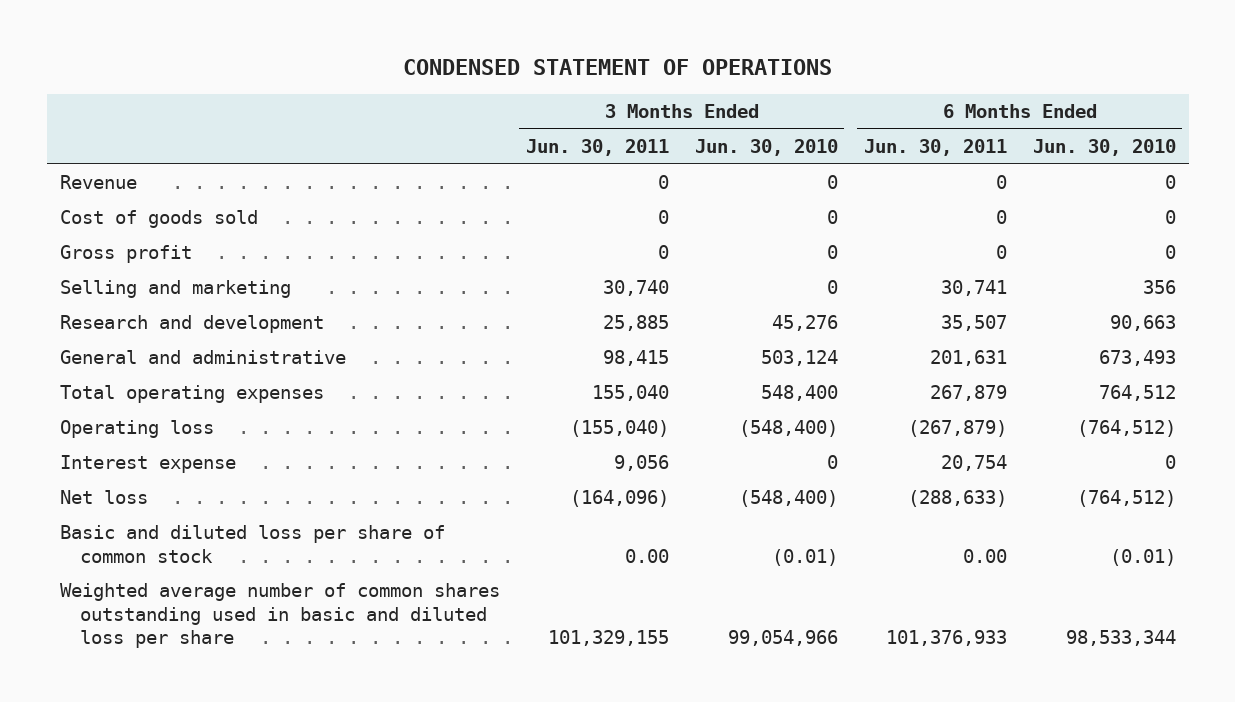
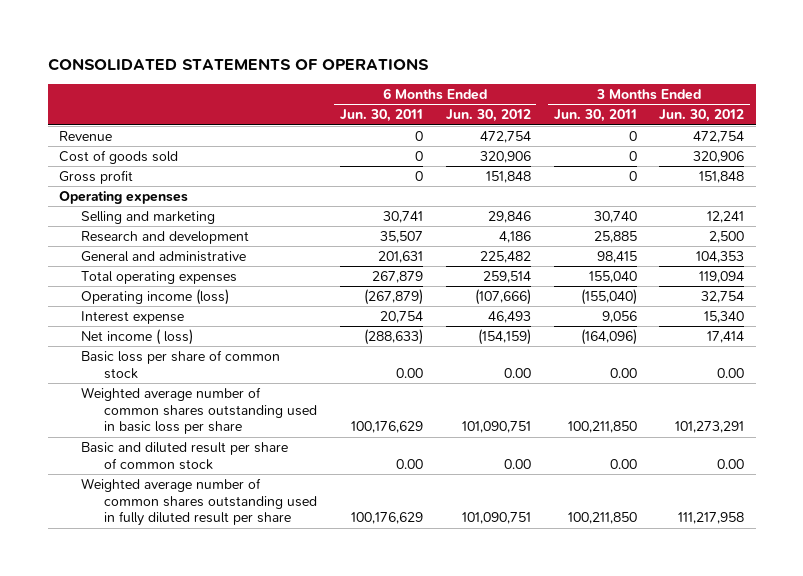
- CONDENSED STATEMENT OF OPERATIONS
+ CONSOLIDATED STATEMENTS OF OPERATIONS
- | 3 Months Ended Jun. 30, 2011 | 3 Months Ended Jun. 30, 2010 | 6 Months Ended Jun. 30, 2011 | 6 Months Ended Jun. 30, 2010
+ | 6 Months Ended Jun. 30, 2011 | 6 Months Ended Jun. 30, 2012 | 3 Months Ended Jun. 30, 2011 | 3 Months Ended Jun. 30, 2012
+ Operating expenses
- Operating loss | (155,040) | (548,400) | (267,879) | (764,512)
+ Operating income (loss) | (267,879) | (107,666) | (155,040) | 32,754
- Net loss | (164,096) | (548,400) | (288,633) | (764,512)
- Basic and diluted loss per share of common stock | 0.00 | (0.01) | 0.00 | (0.01)
- Weighted average number of common shares outstanding used in basic and diluted loss per share | 101,329,155 | 99,054,966 | 101,376,933 | 98,533,344
+ Net income ( loss) | (288,633) | (154,159) | (164,096) | 17,414
+ Basic loss per share of common stock | 0.00 | 0.00 | 0.00 | 0.00
+ Weighted average number of common shares outstanding used in basic loss per share | 100,176,629 | 101,090,751 | 100,211,850 | 101,273,291
+ Basic and diluted result per share of common stock | 0.00 | 0.00 | 0.00 | 0.00
+ Weighted average number of common shares outstanding used in fully diluted result per share | 100,176,629 | 101,090,751 | 100,211,850 | 111,217,958

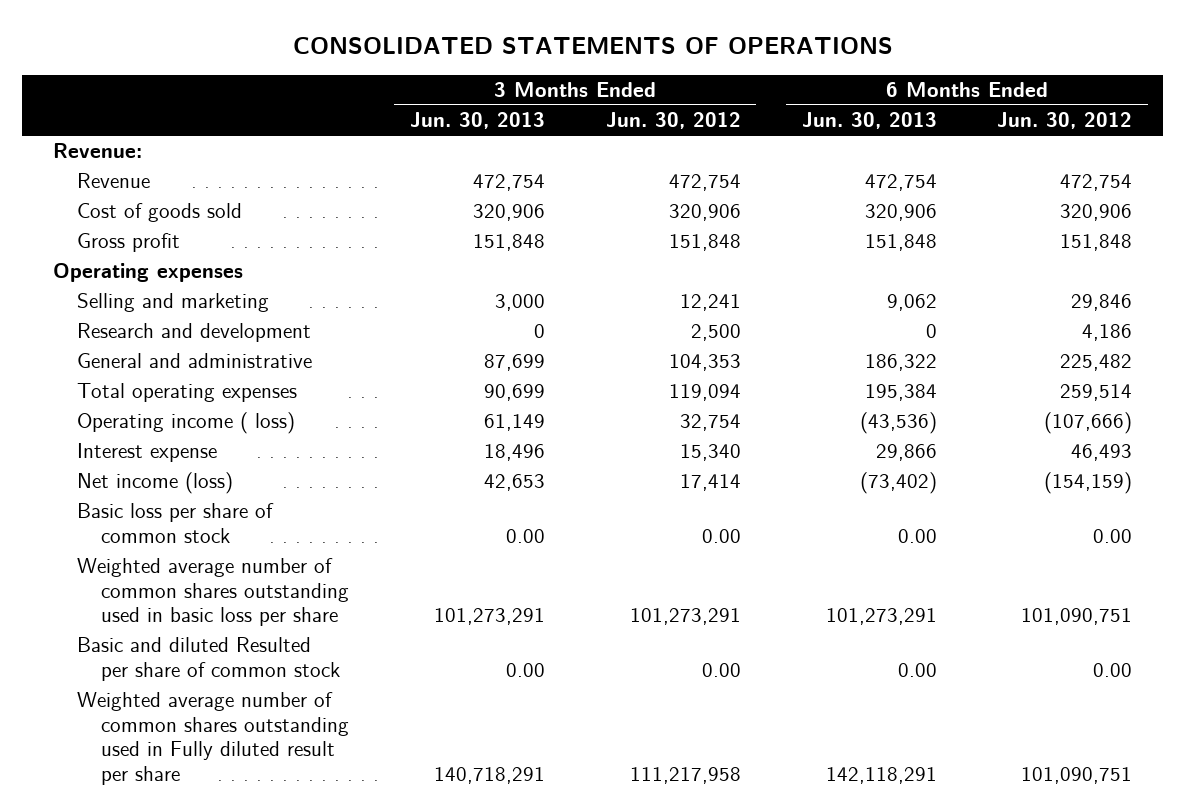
- | 6 Months Ended Jun. 30, 2011 | 6 Months Ended Jun. 30, 2012 | 3 Months Ended Jun. 30, 2011 | 3 Months Ended Jun. 30, 2012
+ | 3 Months Ended Jun. 30, 2013 | 3 Months Ended Jun. 30, 2012 | 6 Months Ended Jun. 30, 2013 | 6 Months Ended Jun. 30, 2012
+ Revenue:
- Operating income (loss) | (267,879) | (107,666) | (155,040) | 32,754
+ Operating income ( loss) | 61,149 | 32,754 | (43,536) | (107,666)
- Net income ( loss) | (288,633) | (154,159) | (164,096) | 17,414
+ Net income (loss) | 42,653 | 17,414 | (73,402) | (154,159)
- Basic and diluted result per share of common stock | 0.00 | 0.00 | 0.00 | 0.00
- Weighted average number of common shares outstanding used in fully diluted result per share | 100,176,629 | 101,090,751 | 100,211,850 | 111,217,958
+ Basic and diluted Resulted per share of common stock | 0.00 | 0.00 | 0.00 | 0.00
+ Weighted average number of common shares outstanding used in Fully diluted result per share | 140,718,291 | 111,217,958 | 142,118,291 | 101,090,751

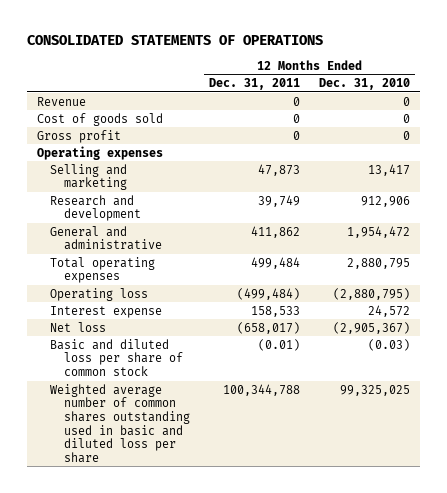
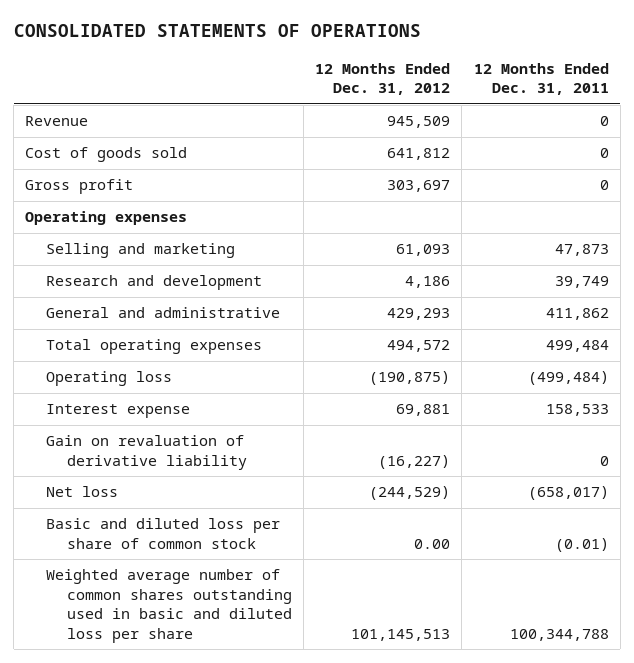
- | 12 Months Ended Dec. 31, 2011 | 12 Months Ended Dec. 31, 2010
+ | 12 Months Ended Dec. 31, 2012 | 12 Months Ended Dec. 31, 2011
+ Gain on revaluation of derivative liability | (16,227) | 0

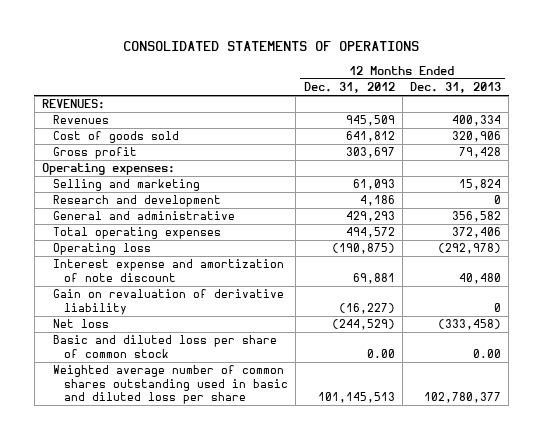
- | 12 Months Ended Dec. 31, 2012 | 12 Months Ended Dec. 31, 2011
+ | 12 Months Ended Dec. 31, 2012 | 12 Months Ended Dec. 31, 2013
- Revenue | 945,509 | 0
+ REVENUES:
+ Revenues | 945,509 | 400,334
- Operating expenses
+ Operating expenses:
- Interest expense | 69,881 | 158,533
+ Interest expense and amortization of note discount | 69,881 | 40,480

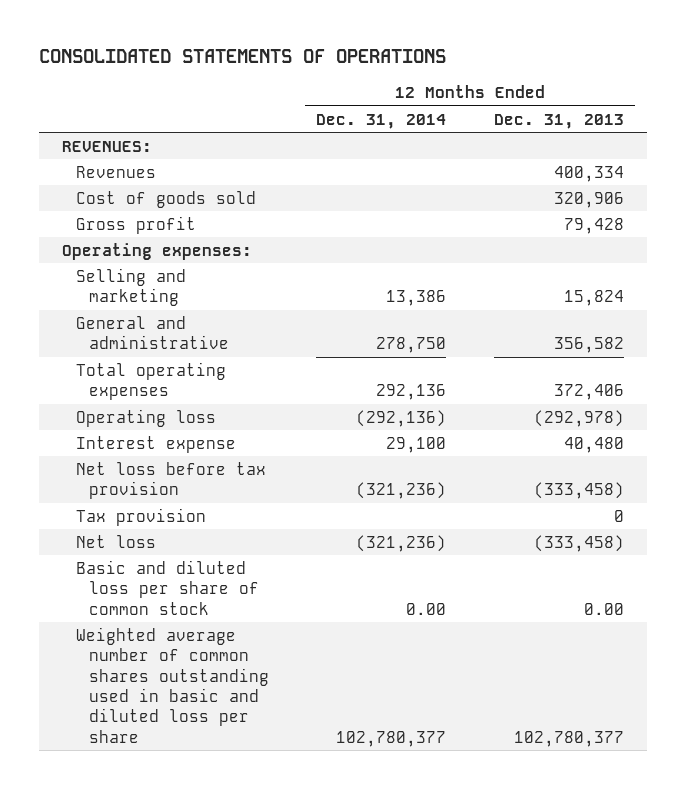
- | 12 Months Ended Dec. 31, 2012 | 12 Months Ended Dec. 31, 2013
+ | 12 Months Ended Dec. 31, 2014 | 12 Months Ended Dec. 31, 2013
- Research and development | 4,186 | 0
- Interest expense and amortization of note discount | 69,881 | 40,480
- Gain on revaluation of derivative liability | (16,227) | 0
+ Interest expense | 29,100 | 40,480
+ Net loss before tax provision | (321,236) | (333,458)
+ Tax provision | | 0

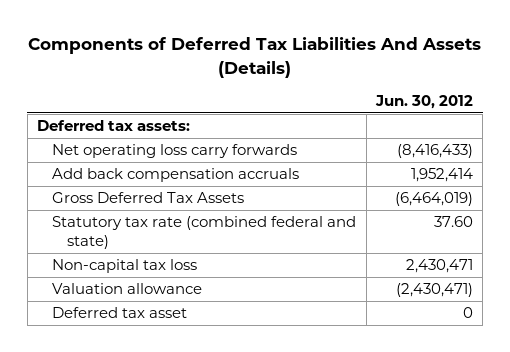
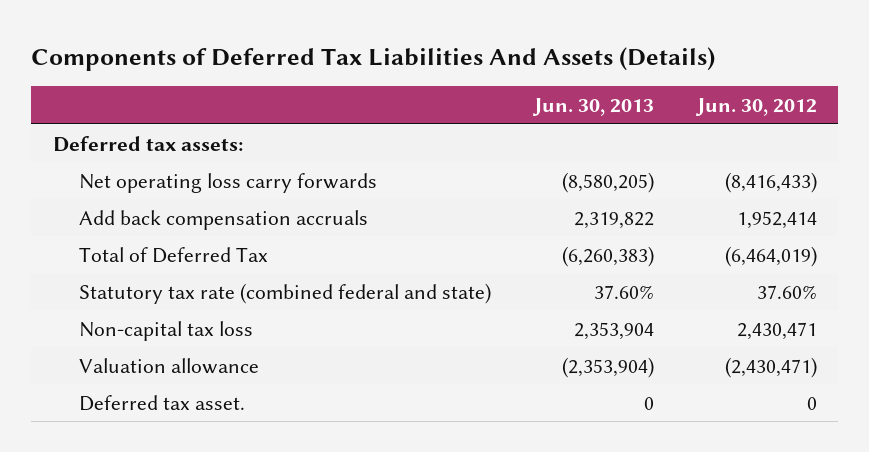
- | Jun. 30, 2012
+ | Jun. 30, 2013 | Jun. 30, 2012
- Gross Deferred Tax Assets | (6,464,019)
- Statutory tax rate (combined federal and state) | 37.60
+ Total of Deferred Tax | (6,260,383) | (6,464,019)
+ Statutory tax rate (combined federal and state) | 37.60% | 37.60%
- Deferred tax asset | 0
+ Deferred tax asset. | 0 | 0

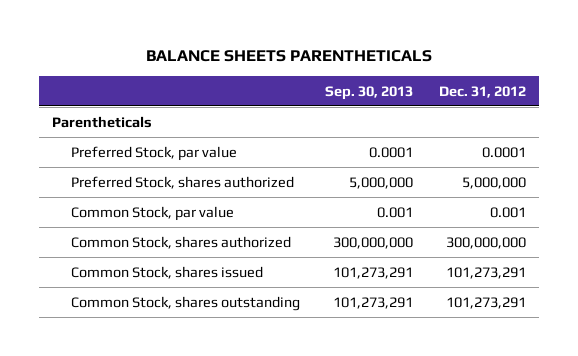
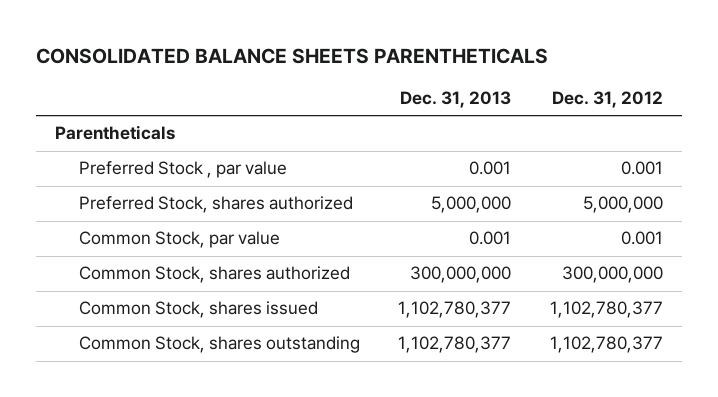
- BALANCE SHEETS PARENTHETICALS
+ CONSOLIDATED BALANCE SHEETS PARENTHETICALS
- | Sep. 30, 2013 | Dec. 31, 2012
+ | Dec. 31, 2013 | Dec. 31, 2012
- Preferred Stock, par value | 0.0001 | 0.0001
+ Preferred Stock , par value | 0.001 | 0.001
- Common Stock, shares issued | 101,273,291 | 101,273,291
- Common Stock, shares outstanding | 101,273,291 | 101,273,291
+ Common Stock, shares issued | 1,102,780,377 | 1,102,780,377
+ Common Stock, shares outstanding | 1,102,780,377 | 1,102,780,377

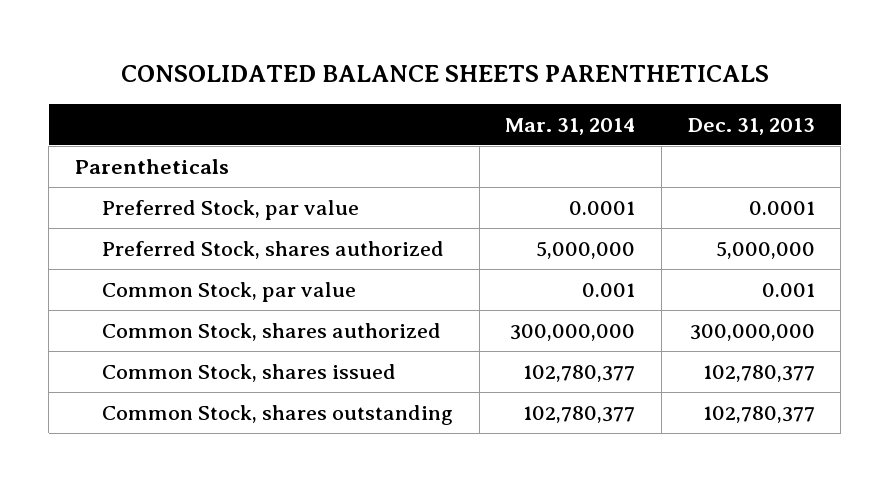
- | Dec. 31, 2013 | Dec. 31, 2012
+ | Mar. 31, 2014 | Dec. 31, 2013
- Preferred Stock , par value | 0.001 | 0.001
+ Preferred Stock, par value | 0.0001 | 0.0001
- Common Stock, shares issued | 1,102,780,377 | 1,102,780,377
- Common Stock, shares outstanding | 1,102,780,377 | 1,102,780,377
+ Common Stock, shares issued | 102,780,377 | 102,780,377
+ Common Stock, shares outstanding | 102,780,377 | 102,780,377

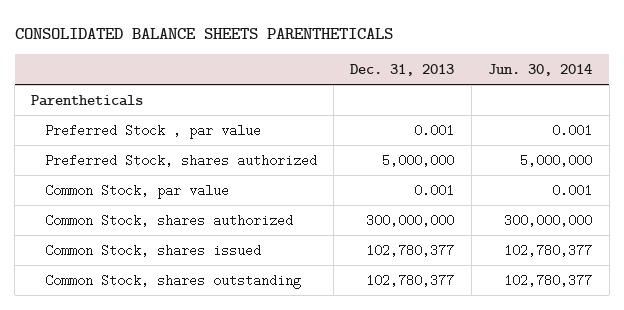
- | Mar. 31, 2014 | Dec. 31, 2013
+ | Dec. 31, 2013 | Jun. 30, 2014
- Preferred Stock, par value | 0.0001 | 0.0001
+ Preferred Stock , par value | 0.001 | 0.001

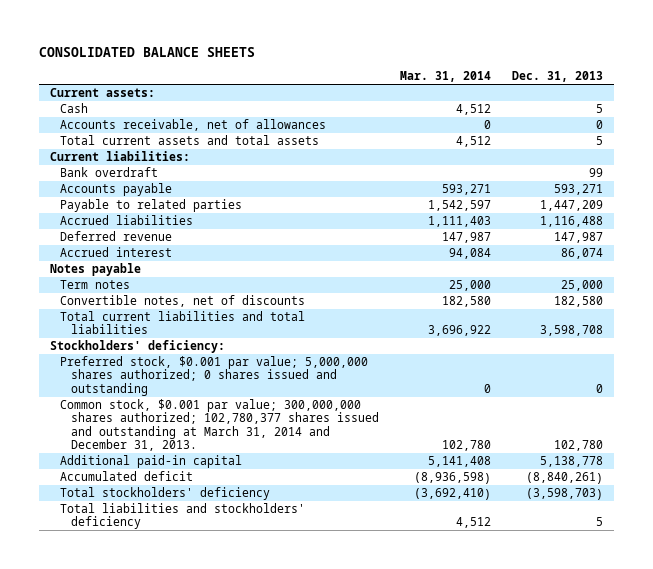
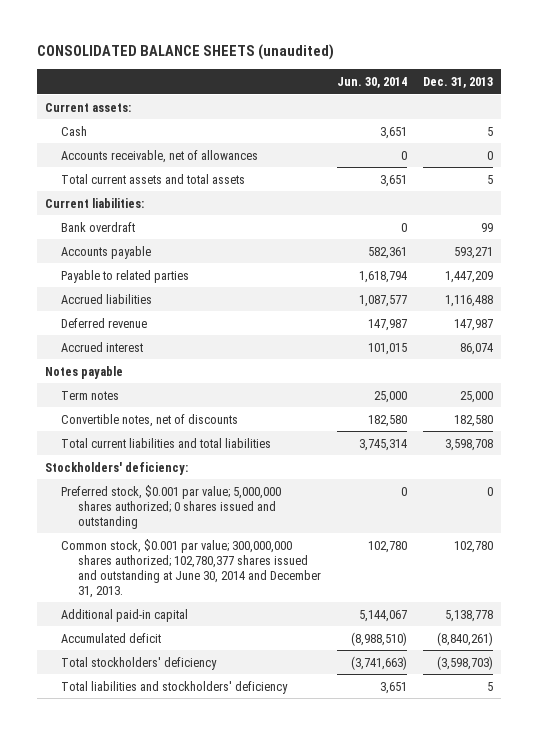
- CONSOLIDATED BALANCE SHEETS
+ CONSOLIDATED BALANCE SHEETS (unaudited)
- | Mar. 31, 2014 | Dec. 31, 2013
+ | Jun. 30, 2014 | Dec. 31, 2013
- Common stock, $0.001 par value; 300,000,000 shares authorized; 102,780,377 shares issued and outstanding at March 31, 2014 and December 31, 2013. | 102,780 | 102,780
+ Common stock, $0.001 par value; 300,000,000 shares authorized; 102,780,377 shares issued and outstanding at June 30, 2014 and December 31, 2013. | 102,780 | 102,780

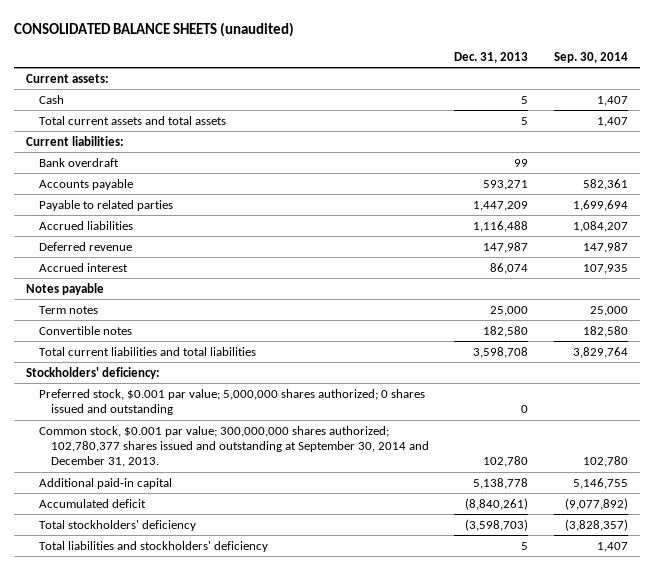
- | Jun. 30, 2014 | Dec. 31, 2013
+ | Dec. 31, 2013 | Sep. 30, 2014
- Accounts receivable, net of allowances | 0 | 0
- Convertible notes, net of discounts | 182,580 | 182,580
+ Convertible notes | 182,580 | 182,580
- Common stock, $0.001 par value; 300,000,000 shares authorized; 102,780,377 shares issued and outstanding at June 30, 2014 and December 31, 2013. | 102,780 | 102,780
+ Common stock, $0.001 par value; 300,000,000 shares authorized; 102,780,377 shares issued and outstanding at September 30, 2014 and December 31, 2013. | 102,780 | 102,780

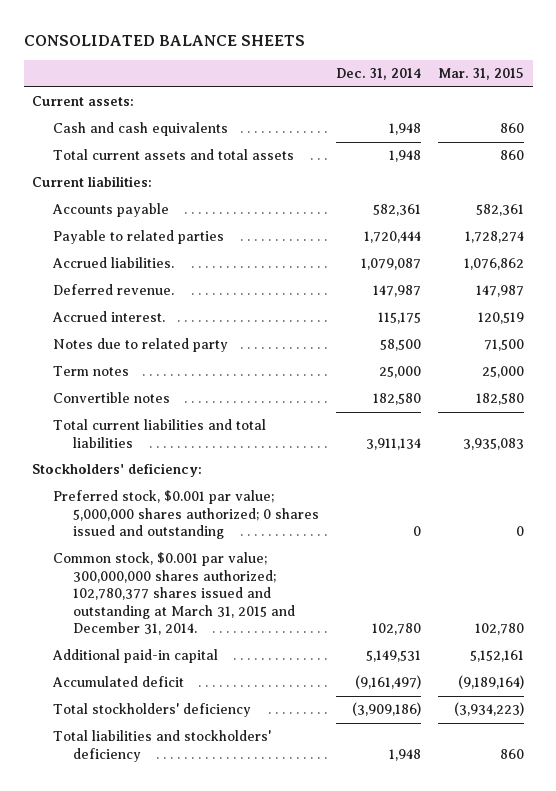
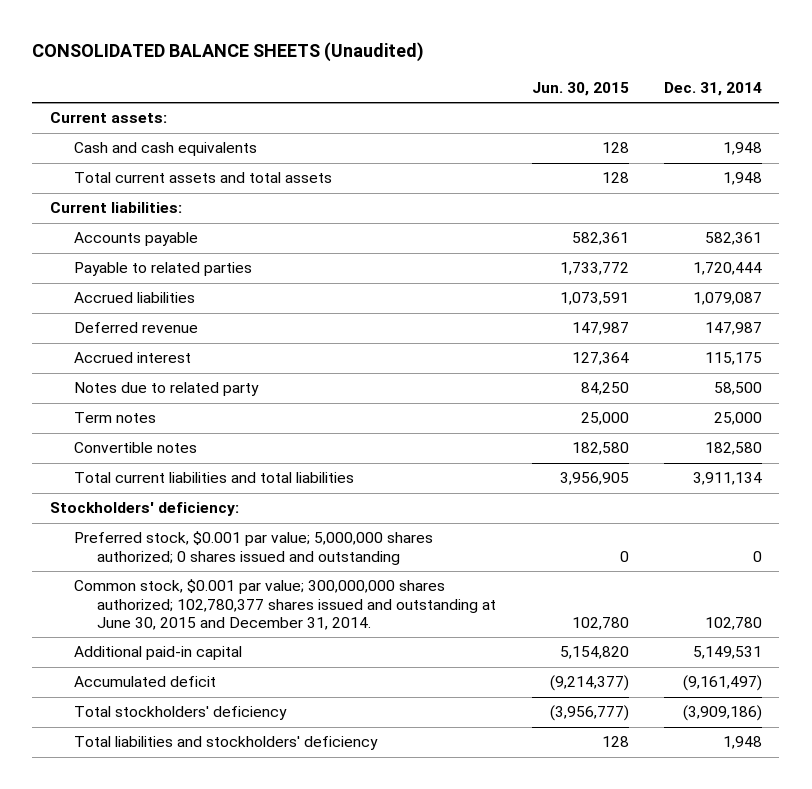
- CONSOLIDATED BALANCE SHEETS
+ CONSOLIDATED BALANCE SHEETS (Unaudited)
- | Dec. 31, 2014 | Mar. 31, 2015
+ | Jun. 30, 2015 | Dec. 31, 2014
- Accrued liabilities. | 1,079,087 | 1,076,862
- Deferred revenue. | 147,987 | 147,987
- Accrued interest. | 115,175 | 120,519
+ Accrued liabilities | 1,073,591 | 1,079,087
+ Deferred revenue | 147,987 | 147,987
+ Accrued interest | 127,364 | 115,175
- Common stock, $0.001 par value; 300,000,000 shares authorized; 102,780,377 shares issued and outstanding at March 31, 2015 and December 31, 2014. | 102,780 | 102,780
+ Common stock, $0.001 par value; 300,000,000 shares authorized; 102,780,377 shares issued and outstanding at June 30, 2015 and December 31, 2014. | 102,780 | 102,780

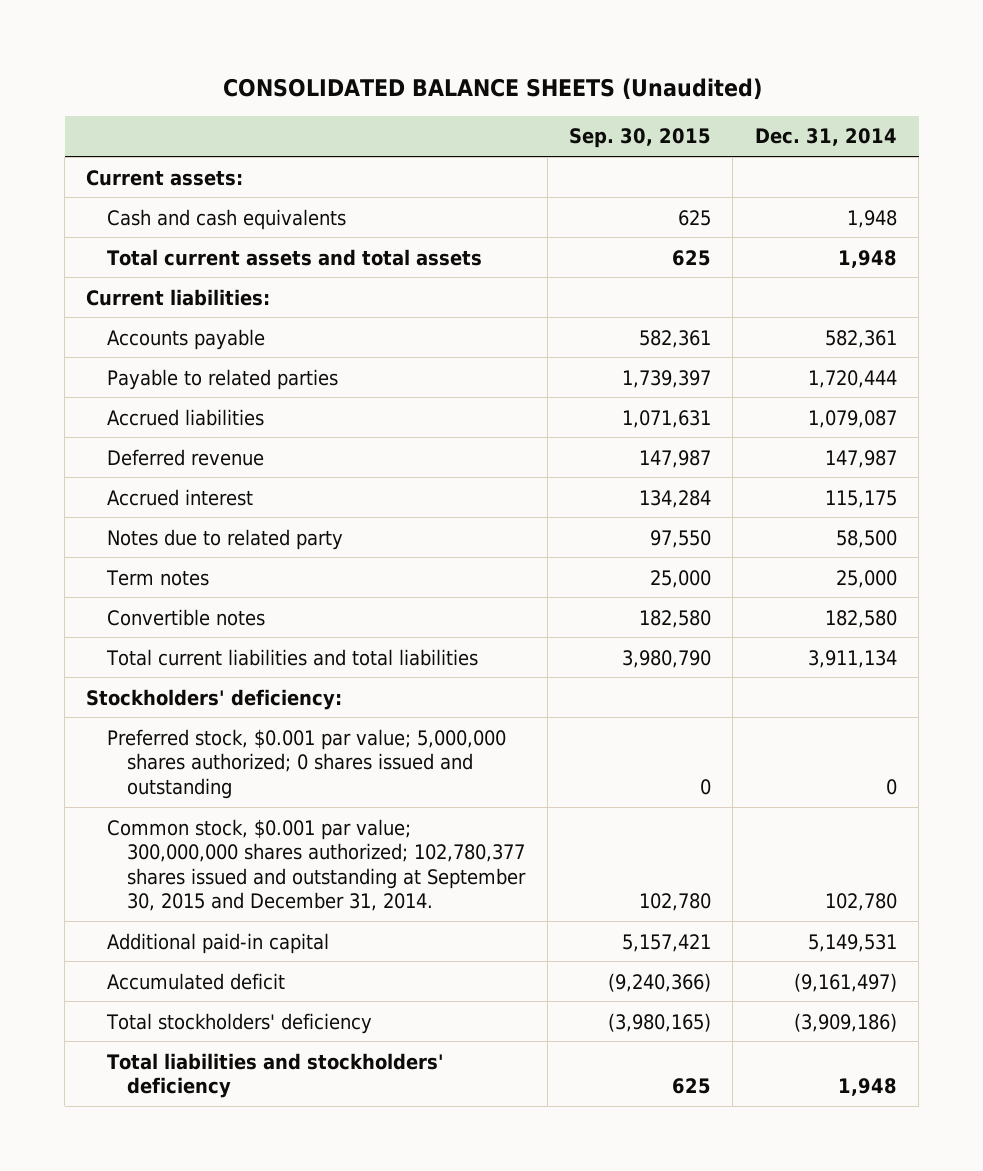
- | Jun. 30, 2015 | Dec. 31, 2014
+ | Sep. 30, 2015 | Dec. 31, 2014
- Common stock, $0.001 par value; 300,000,000 shares authorized; 102,780,377 shares issued and outstanding at June 30, 2015 and December 31, 2014. | 102,780 | 102,780
+ Common stock, $0.001 par value; 300,000,000 shares authorized; 102,780,377 shares issued and outstanding at September 30, 2015 and December 31, 2014. | 102,780 | 102,780

